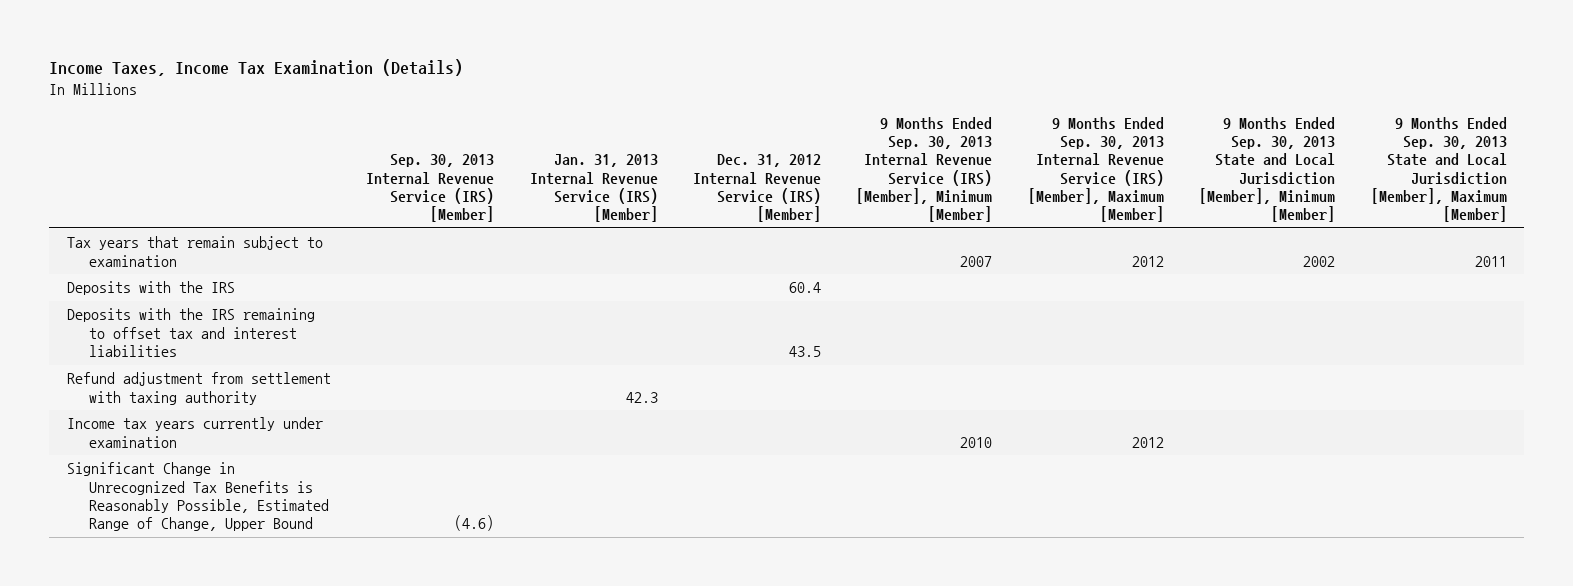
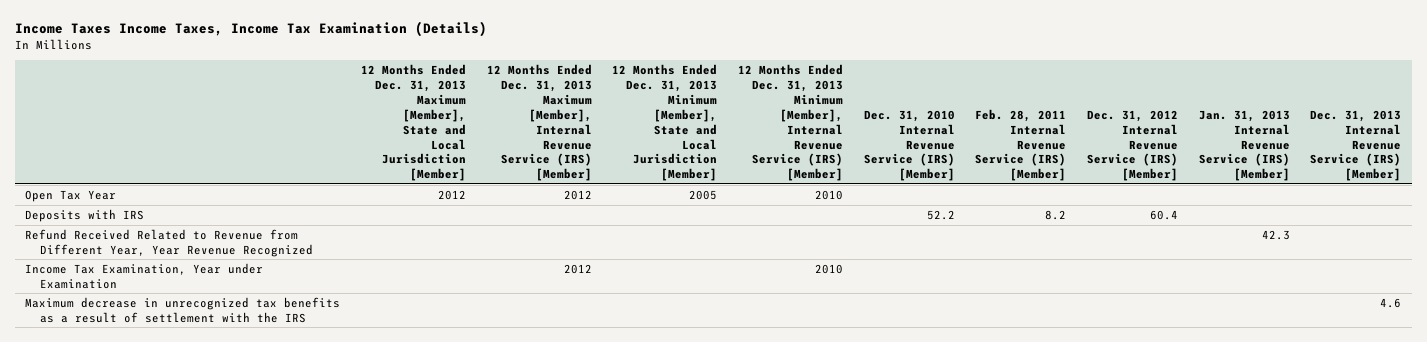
- Income Taxes, Income Tax Examination (Details)
+ Income Taxes Income Taxes, Income Tax Examination (Details)
- | Sep. 30, 2013 Internal Revenue Service (IRS) [Member] | Jan. 31, 2013 Internal Revenue Service (IRS) [Member] | Dec. 31, 2012 Internal Revenue Service (IRS) [Member] | 9 Months Ended Sep. 30, 2013 Internal Revenue Service (IRS) [Member], Minimum [Member] | 9 Months Ended Sep. 30, 2013 Internal Revenue Service (IRS) [Member], Maximum [Member] | 9 Months Ended Sep. 30, 2013 State and Local Jurisdiction [Member], Minimum [Member] | 9 Months Ended Sep. 30, 2013 State and Local Jurisdiction [Member], Maximum [Member]
+ | 12 Months Ended Dec. 31, 2013 Maximum [Member], State and Local Jurisdiction [Member] | 12 Months Ended Dec. 31, 2013 Maximum [Member], Internal Revenue Service (IRS) [Member] | 12 Months Ended Dec. 31, 2013 Minimum [Member], State and Local Jurisdiction [Member] | 12 Months Ended Dec. 31, 2013 Minimum [Member], Internal Revenue Service (IRS) [Member] | Dec. 31, 2010 Internal Revenue Service (IRS) [Member] | Feb. 28, 2011 Internal Revenue Service (IRS) [Member] | Dec. 31, 2012 Internal Revenue Service (IRS) [Member] | Jan. 31, 2013 Internal Revenue Service (IRS) [Member] | Dec. 31, 2013 Internal Revenue Service (IRS) [Member]
- Tax years that remain subject to examination | | | | 2007 | 2012 | 2002 | 2011
- Deposits with the IRS | | | 60.4 | | | |
- Deposits with the IRS remaining to offset tax and interest liabilities | | | 43.5 | | | |
- Refund adjustment from settlement with taxing authority | | 42.3 | | | | |
- Income tax years currently under examination | | | | 2010 | 2012 | |
- Significant Change in Unrecognized Tax Benefits is Reasonably Possible, Estimated Range of Change, Upper Bound | (4.6) | | | | | |
+ Open Tax Year | 2012 | 2012 | 2005 | 2010 | | | | |
+ Deposits with IRS | | | | | 52.2 | 8.2 | 60.4 | |
+ Refund Received Related to Revenue from Different Year, Year Revenue Recognized | | | | | | | | 42.3 |
+ Income Tax Examination, Year under Examination | | 2012 | | 2010 | | | | |
+ Maximum decrease in unrecognized tax benefits as a result of settlement with the IRS | | | | | | | | | 4.6

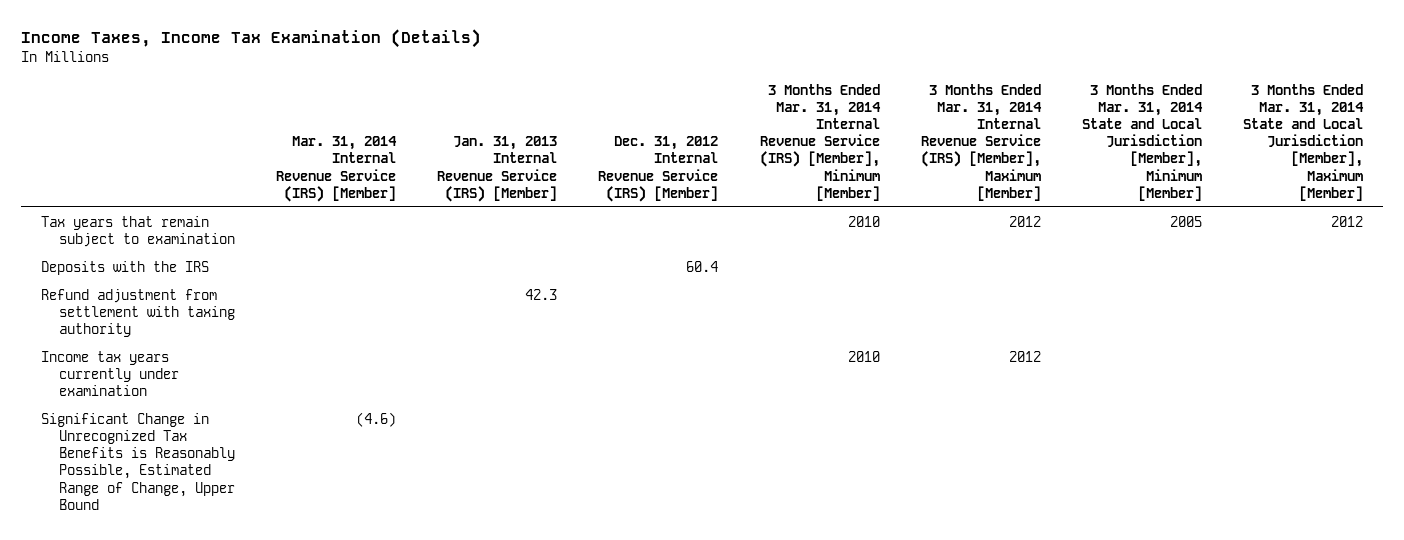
- Income Taxes Income Taxes, Income Tax Examination (Details)
+ Income Taxes, Income Tax Examination (Details)
- | 12 Months Ended Dec. 31, 2013 Maximum [Member], State and Local Jurisdiction [Member] | 12 Months Ended Dec. 31, 2013 Maximum [Member], Internal Revenue Service (IRS) [Member] | 12 Months Ended Dec. 31, 2013 Minimum [Member], State and Local Jurisdiction [Member] | 12 Months Ended Dec. 31, 2013 Minimum [Member], Internal Revenue Service (IRS) [Member] | Dec. 31, 2010 Internal Revenue Service (IRS) [Member] | Feb. 28, 2011 Internal Revenue Service (IRS) [Member] | Dec. 31, 2012 Internal Revenue Service (IRS) [Member] | Jan. 31, 2013 Internal Revenue Service (IRS) [Member] | Dec. 31, 2013 Internal Revenue Service (IRS) [Member]
+ | Mar. 31, 2014 Internal Revenue Service (IRS) [Member] | Jan. 31, 2013 Internal Revenue Service (IRS) [Member] | Dec. 31, 2012 Internal Revenue Service (IRS) [Member] | 3 Months Ended Mar. 31, 2014 Internal Revenue Service (IRS) [Member], Minimum [Member] | 3 Months Ended Mar. 31, 2014 Internal Revenue Service (IRS) [Member], Maximum [Member] | 3 Months Ended Mar. 31, 2014 State and Local Jurisdiction [Member], Minimum [Member] | 3 Months Ended Mar. 31, 2014 State and Local Jurisdiction [Member], Maximum [Member]
- Open Tax Year | 2012 | 2012 | 2005 | 2010 | | | | |
- Deposits with IRS | | | | | 52.2 | 8.2 | 60.4 | |
- Refund Received Related to Revenue from Different Year, Year Revenue Recognized | | | | | | | | 42.3 |
- Income Tax Examination, Year under Examination | | 2012 | | 2010 | | | | |
- Maximum decrease in unrecognized tax benefits as a result of settlement with the IRS | | | | | | | | | 4.6
+ Tax years that remain subject to examination | | | | 2010 | 2012 | 2005 | 2012
+ Deposits with the IRS | | | 60.4 | | | |
+ Refund adjustment from settlement with taxing authority | | 42.3 | | | | |
+ Income tax years currently under examination | | | | 2010 | 2012 | |
+ Significant Change in Unrecognized Tax Benefits is Reasonably Possible, Estimated Range of Change, Upper Bound | (4.6) | | | | | |

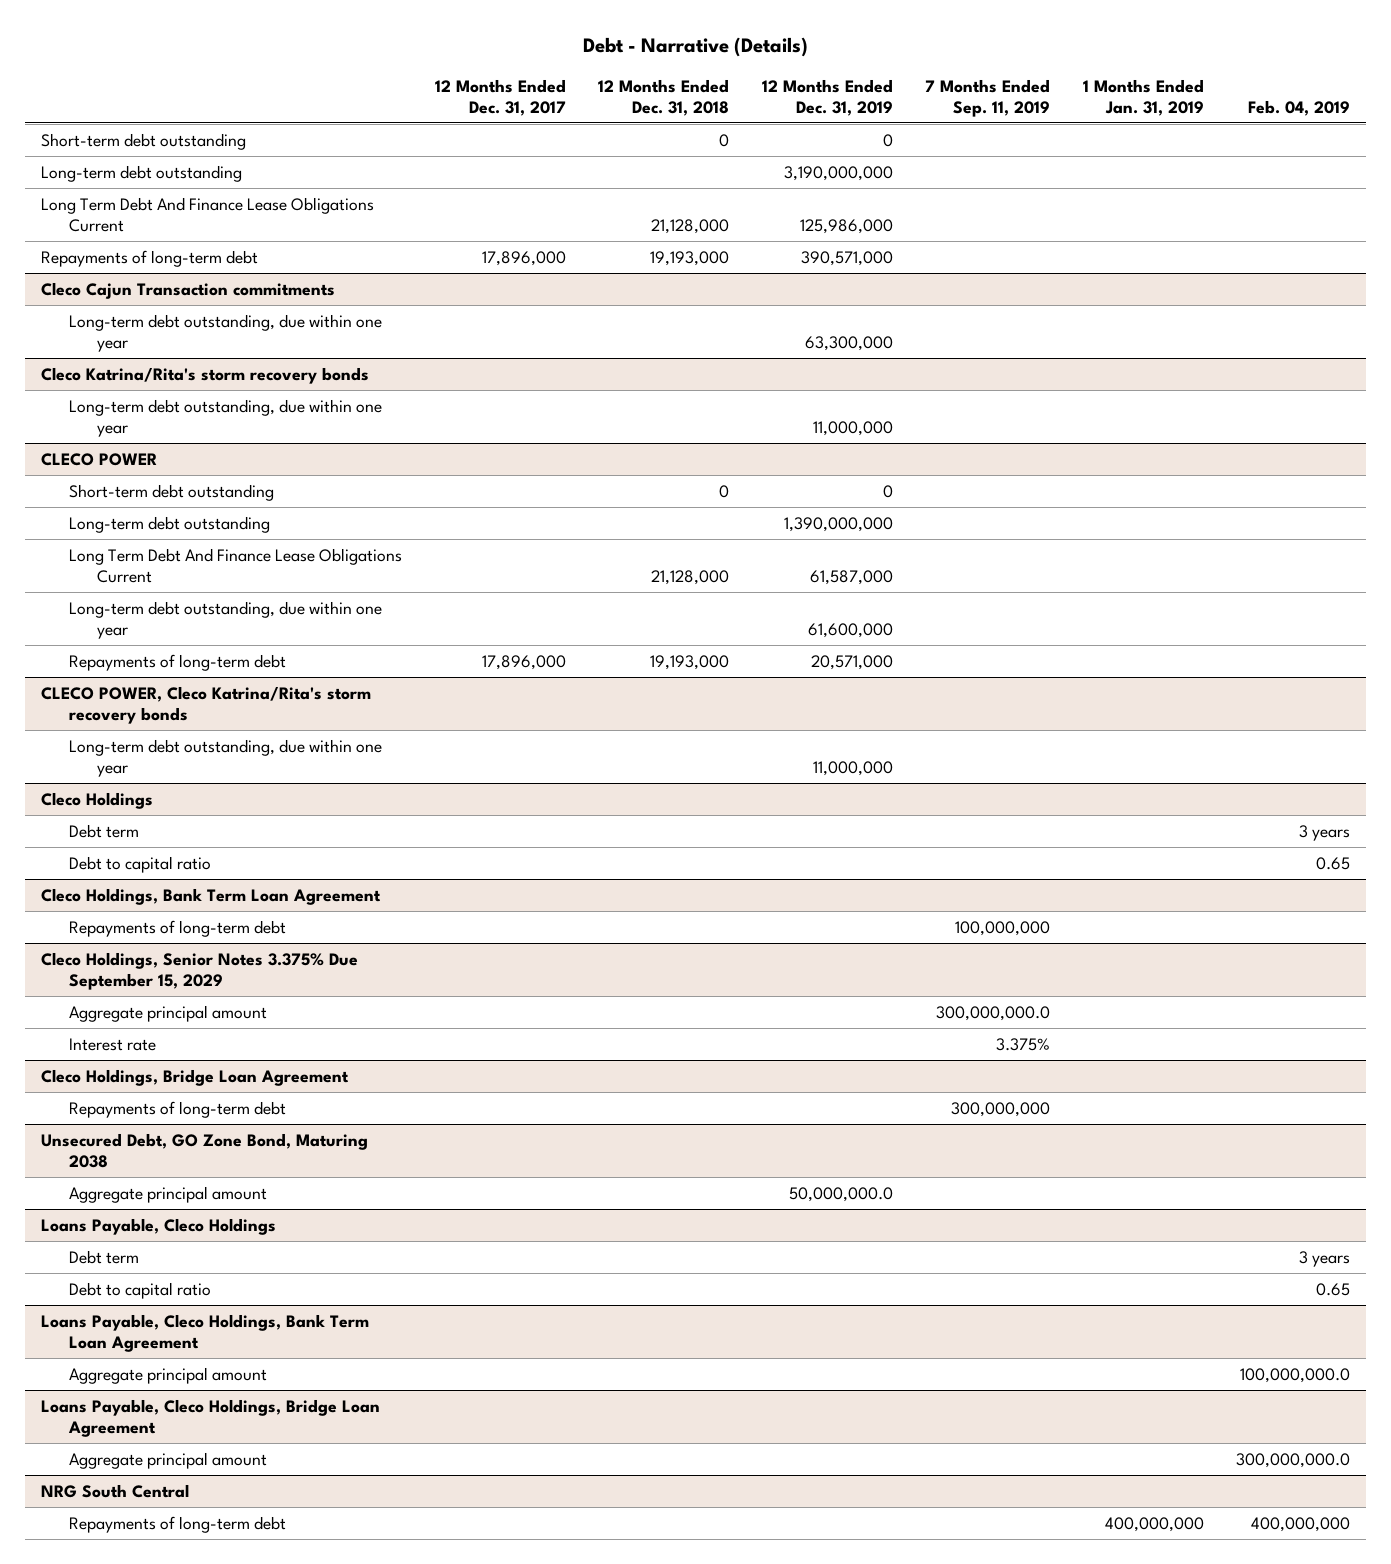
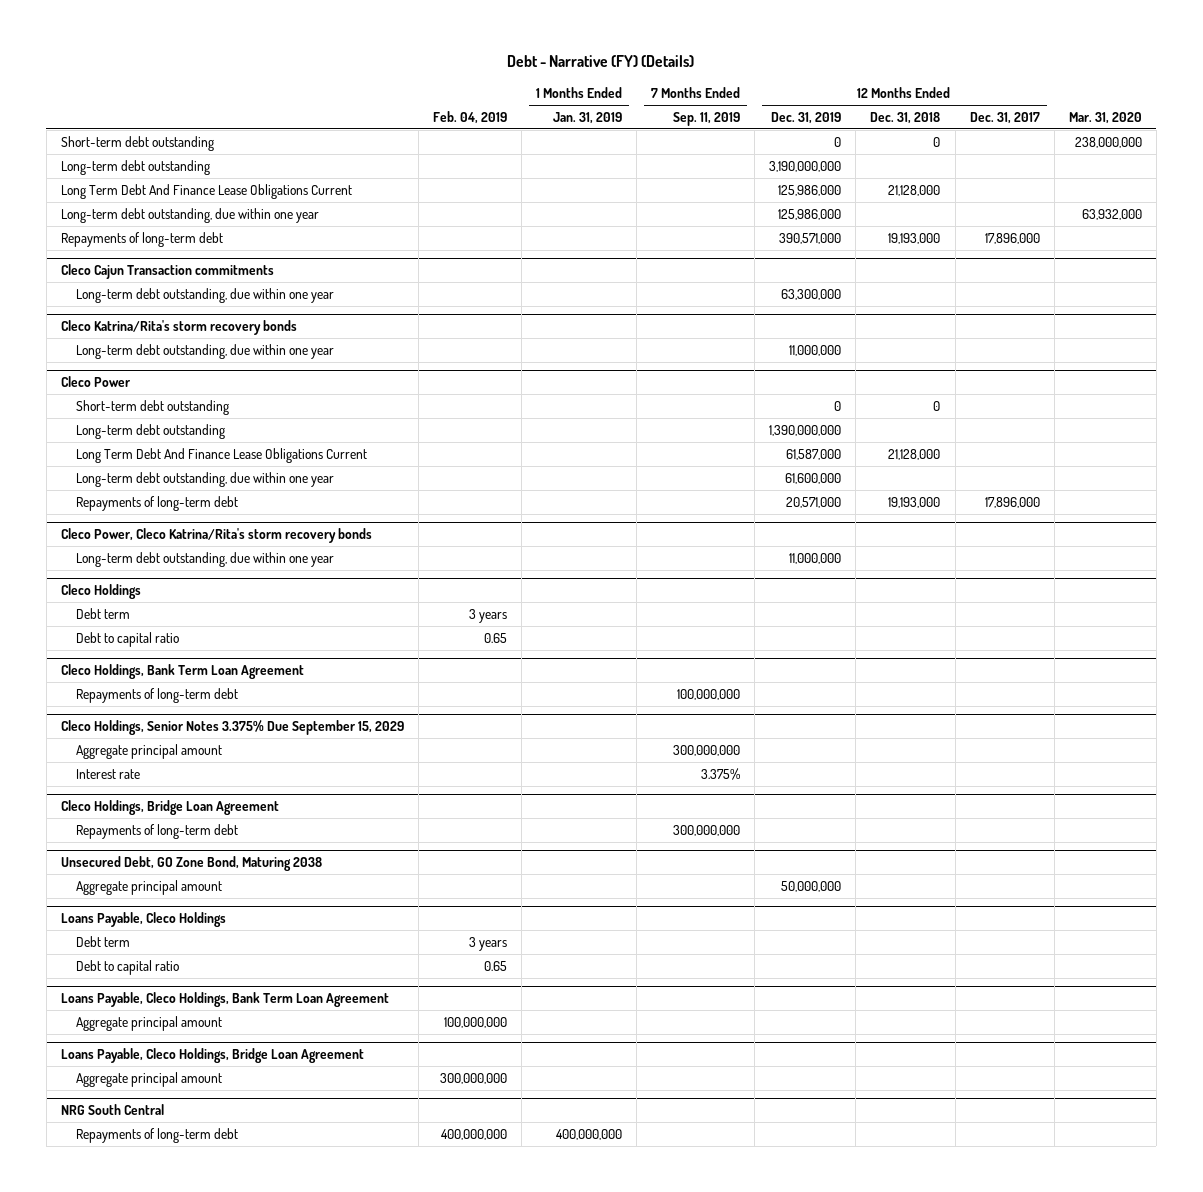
- Debt - Narrative (Details)
+ Debt - Narrative (FY) (Details)
- | 12 Months Ended Dec. 31, 2017 | 12 Months Ended Dec. 31, 2018 | 12 Months Ended Dec. 31, 2019 | 7 Months Ended Sep. 11, 2019 | 1 Months Ended Jan. 31, 2019 | Feb. 04, 2019
+ | Feb. 04, 2019 | 1 Months Ended Jan. 31, 2019 | 7 Months Ended Sep. 11, 2019 | 12 Months Ended Dec. 31, 2019 | 12 Months Ended Dec. 31, 2018 | 12 Months Ended Dec. 31, 2017 | Mar. 31, 2020
+ Long-term debt outstanding, due within one year | | | | 125,986,000 | | | 63,932,000
- CLECO POWER
+ Cleco Power
- CLECO POWER, Cleco Katrina/Rita's storm recovery bonds
+ Cleco Power, Cleco Katrina/Rita's storm recovery bonds
@ Cleco Holdings, Senior Notes 3.375% Due September 15, 2029
- Aggregate principal amount | | | | 300,000,000.0 | |
+ Aggregate principal amount | | | 300,000,000 | | | |
@ Unsecured Debt, GO Zone Bond, Maturing 2038
- Aggregate principal amount | | | 50,000,000.0 | | |
+ Aggregate principal amount | | | | 50,000,000 | | |
@ Loans Payable, Cleco Holdings, Bank Term Loan Agreement
- Aggregate principal amount | | | | | | 100,000,000.0
+ Aggregate principal amount | 100,000,000 | | | | | |
@ Loans Payable, Cleco Holdings, Bridge Loan Agreement
- Aggregate principal amount | | | | | | 300,000,000.0
+ Aggregate principal amount | 300,000,000 | | | | | |

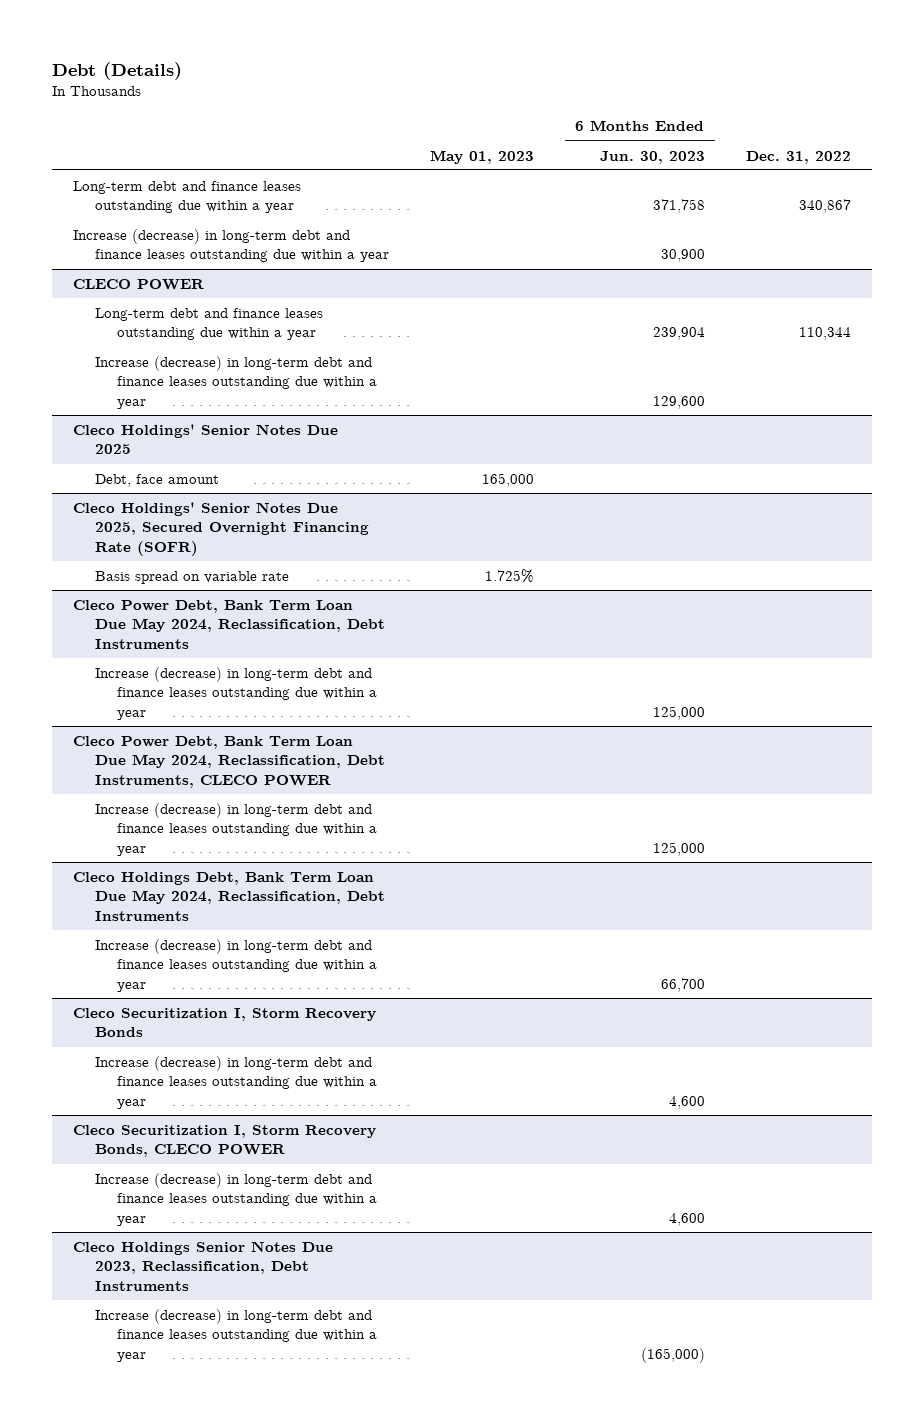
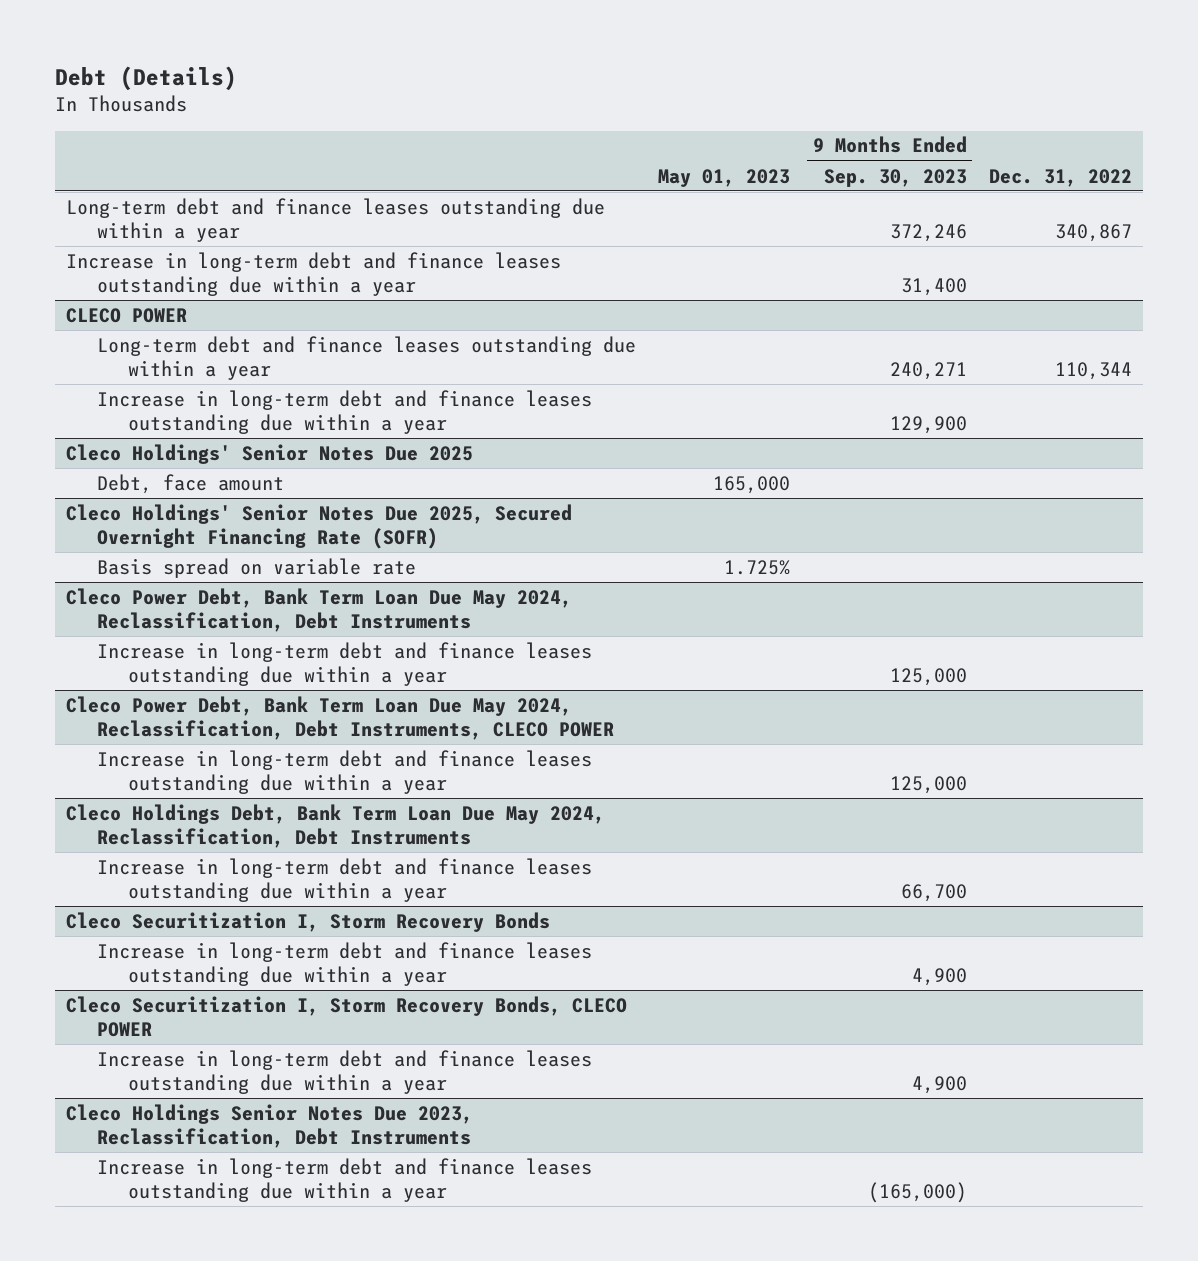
- | May 01, 2023 | 6 Months Ended Jun. 30, 2023 | Dec. 31, 2022
+ | May 01, 2023 | 9 Months Ended Sep. 30, 2023 | Dec. 31, 2022
- Increase (decrease) in long-term debt and finance leases outstanding due within a year | | 30,900 |
+ Increase in long-term debt and finance leases outstanding due within a year | | 31,400 |
@ CLECO POWER
- Increase (decrease) in long-term debt and finance leases outstanding due within a year | | 129,600 |
+ Increase in long-term debt and finance leases outstanding due within a year | | 129,900 |
@ Cleco Power Debt, Bank Term Loan Due May 2024, Reclassification, Debt Instruments
- Increase (decrease) in long-term debt and finance leases outstanding due within a year | | 125,000 |
+ Increase in long-term debt and finance leases outstanding due within a year | | 125,000 |
@ Cleco Power Debt, Bank Term Loan Due May 2024, Reclassification, Debt Instruments, CLECO POWER
- Increase (decrease) in long-term debt and finance leases outstanding due within a year | | 125,000 |
+ Increase in long-term debt and finance leases outstanding due within a year | | 125,000 |
@ Cleco Holdings Debt, Bank Term Loan Due May 2024, Reclassification, Debt Instruments
- Increase (decrease) in long-term debt and finance leases outstanding due within a year | | 66,700 |
+ Increase in long-term debt and finance leases outstanding due within a year | | 66,700 |
@ Cleco Securitization I, Storm Recovery Bonds
- Increase (decrease) in long-term debt and finance leases outstanding due within a year | | 4,600 |
+ Increase in long-term debt and finance leases outstanding due within a year | | 4,900 |
@ Cleco Securitization I, Storm Recovery Bonds, CLECO POWER
- Increase (decrease) in long-term debt and finance leases outstanding due within a year | | 4,600 |
+ Increase in long-term debt and finance leases outstanding due within a year | | 4,900 |
@ Cleco Holdings Senior Notes Due 2023, Reclassification, Debt Instruments
- Increase (decrease) in long-term debt and finance leases outstanding due within a year | | (165,000) |
+ Increase in long-term debt and finance leases outstanding due within a year | | (165,000) |

